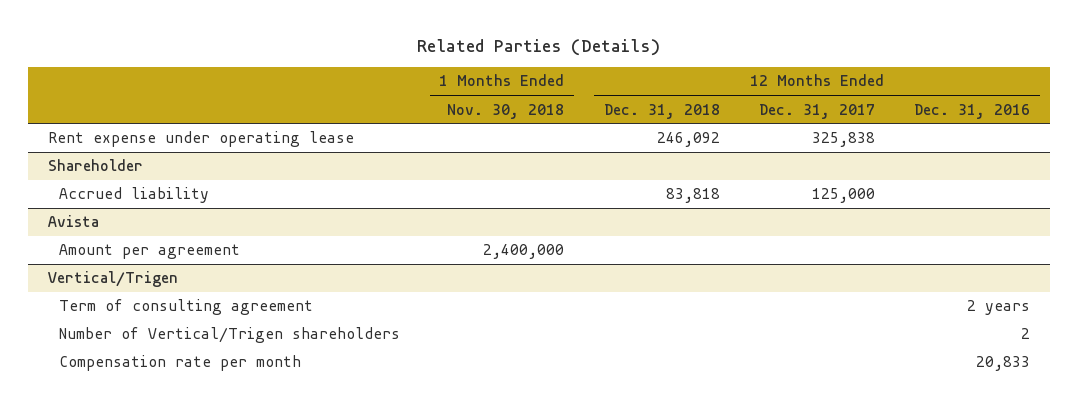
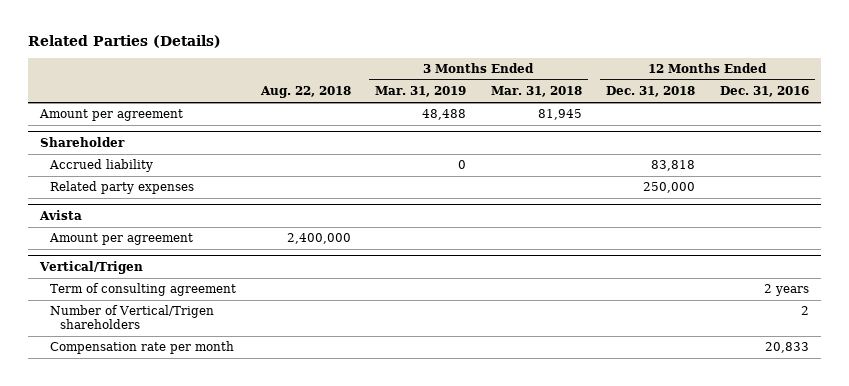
- | 1 Months Ended Nov. 30, 2018 | 12 Months Ended Dec. 31, 2018 | 12 Months Ended Dec. 31, 2017 | 12 Months Ended Dec. 31, 2016
+ | Aug. 22, 2018 | 3 Months Ended Mar. 31, 2019 | 3 Months Ended Mar. 31, 2018 | 12 Months Ended Dec. 31, 2018 | 12 Months Ended Dec. 31, 2016
- Rent expense under operating lease | | 246,092 | 325,838 |
+ Amount per agreement | | 48,488 | 81,945 | |
@ Shareholder
+ Related party expenses | | | | 250,000 |

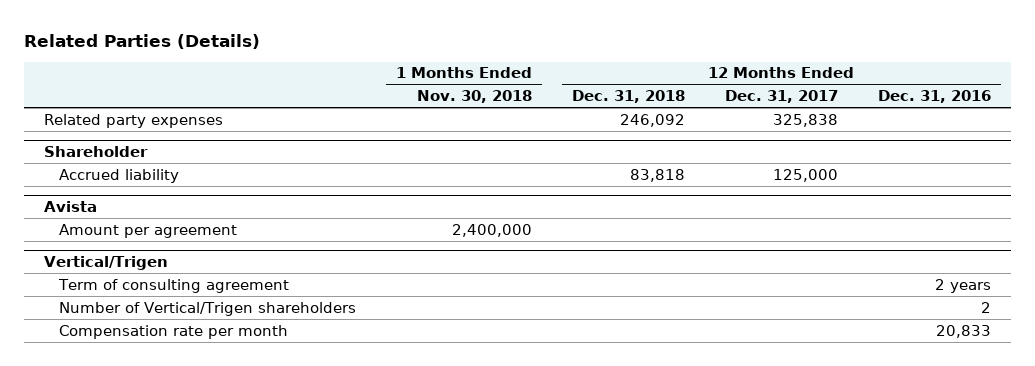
- | Aug. 22, 2018 | 3 Months Ended Mar. 31, 2019 | 3 Months Ended Mar. 31, 2018 | 12 Months Ended Dec. 31, 2018 | 12 Months Ended Dec. 31, 2016
+ | 1 Months Ended Nov. 30, 2018 | 12 Months Ended Dec. 31, 2018 | 12 Months Ended Dec. 31, 2017 | 12 Months Ended Dec. 31, 2016
- Amount per agreement | | 48,488 | 81,945 | |
+ Related party expenses | | 246,092 | 325,838 |
@ Shareholder
- Related party expenses | | | | 250,000 |

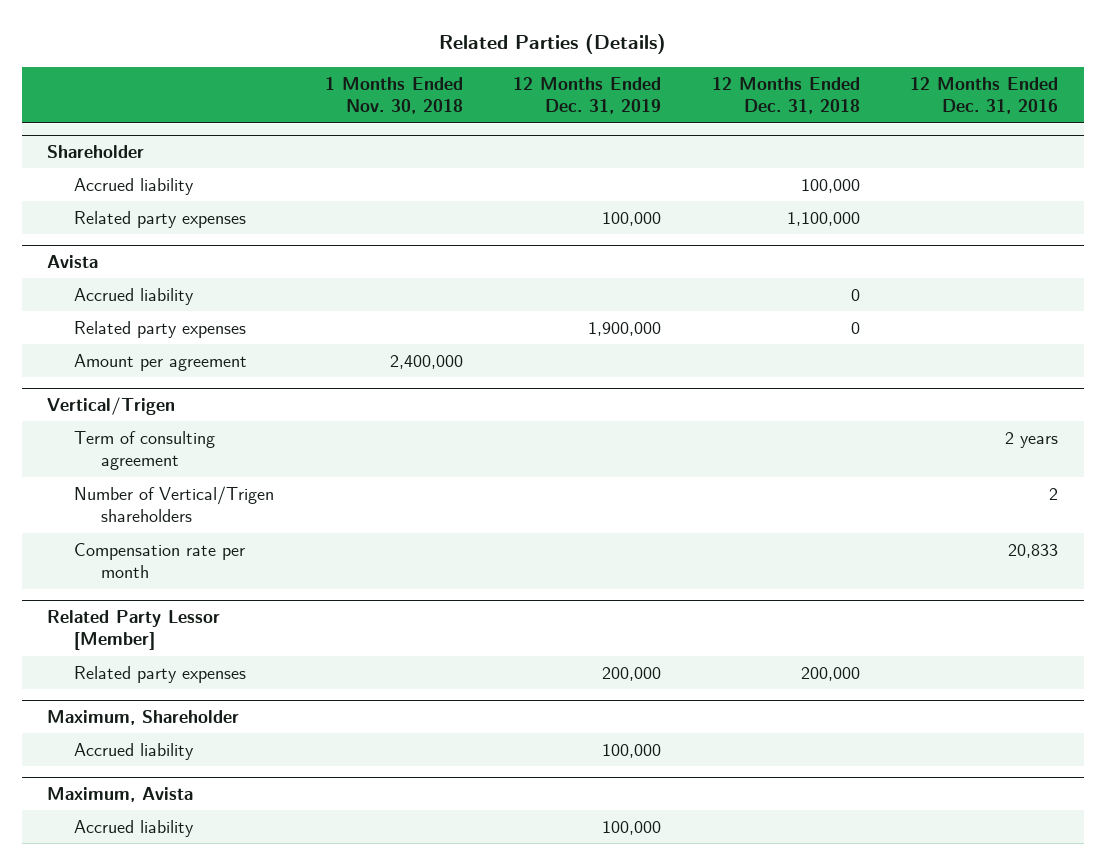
- | 1 Months Ended Nov. 30, 2018 | 12 Months Ended Dec. 31, 2018 | 12 Months Ended Dec. 31, 2017 | 12 Months Ended Dec. 31, 2016
+ | 1 Months Ended Nov. 30, 2018 | 12 Months Ended Dec. 31, 2019 | 12 Months Ended Dec. 31, 2018 | 12 Months Ended Dec. 31, 2016
- Related party expenses | | 246,092 | 325,838 |
@ Shareholder
- Accrued liability | | 83,818 | 125,000 |
+ Accrued liability | | | 100,000 |
+ Related party expenses | | 100,000 | 1,100,000 |
@ Avista
+ Accrued liability | | | 0 |
+ Related party expenses | | 1,900,000 | 0 |
+ Related Party Lessor [Member]
+ Related party expenses | | 200,000 | 200,000 |
+ Maximum, Shareholder
+ Accrued liability | | 100,000 | |
+ Maximum, Avista
+ Accrued liability | | 100,000 | |

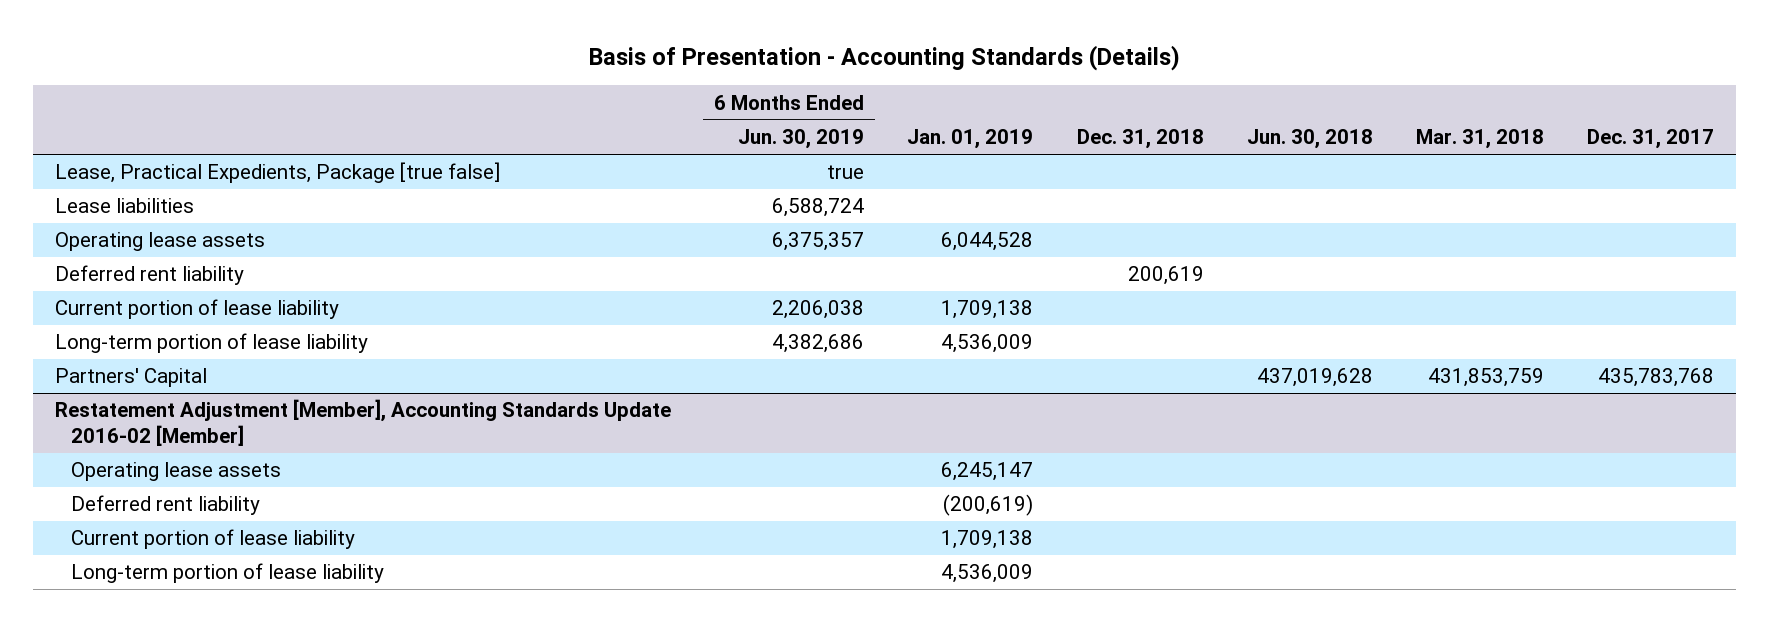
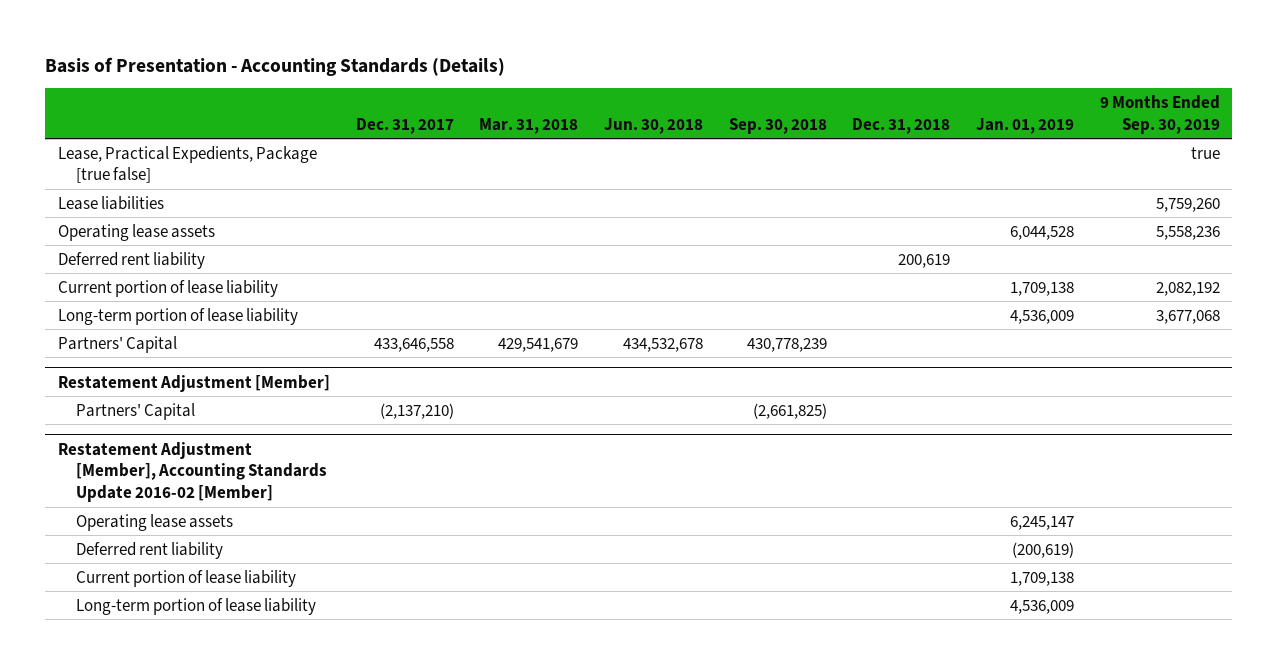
- | 6 Months Ended Jun. 30, 2019 | Jan. 01, 2019 | Dec. 31, 2018 | Jun. 30, 2018 | Mar. 31, 2018 | Dec. 31, 2017
+ | Dec. 31, 2017 | Mar. 31, 2018 | Jun. 30, 2018 | Sep. 30, 2018 | Dec. 31, 2018 | Jan. 01, 2019 | 9 Months Ended Sep. 30, 2019
- Partners' Capital | | | | 437,019,628 | 431,853,759 | 435,783,768
+ Partners' Capital | 433,646,558 | 429,541,679 | 434,532,678 | 430,778,239 | | |
+ Restatement Adjustment [Member]
+ Partners' Capital | (2,137,210) | | | (2,661,825) | | |

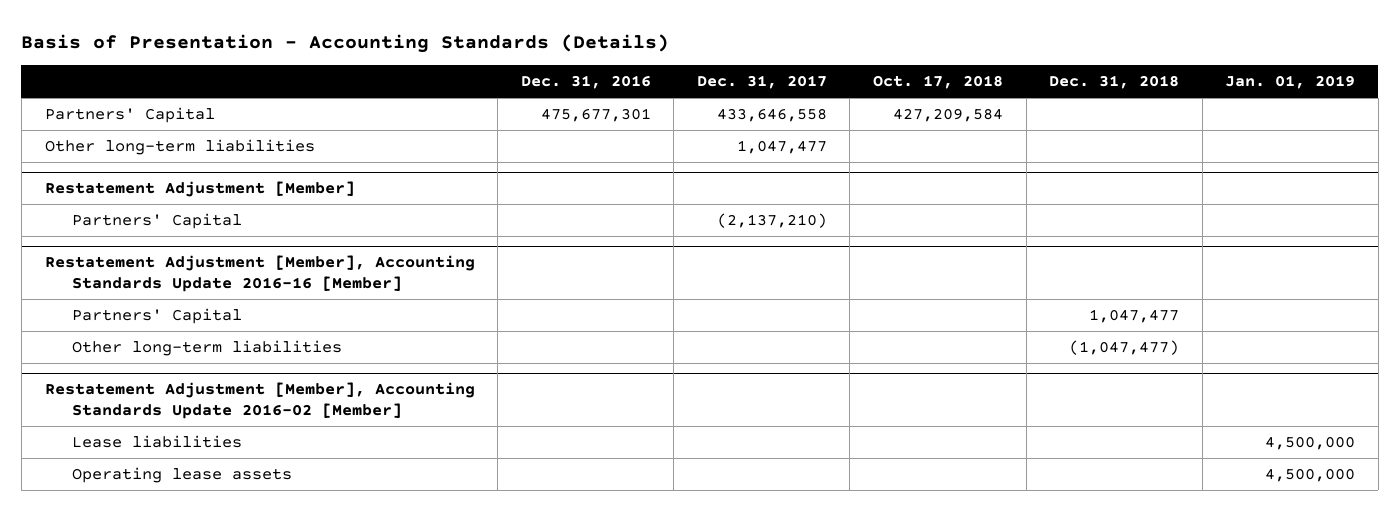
- | Dec. 31, 2017 | Mar. 31, 2018 | Jun. 30, 2018 | Sep. 30, 2018 | Dec. 31, 2018 | Jan. 01, 2019 | 9 Months Ended Sep. 30, 2019
+ | Dec. 31, 2016 | Dec. 31, 2017 | Oct. 17, 2018 | Dec. 31, 2018 | Jan. 01, 2019
- Lease, Practical Expedients, Package [true false] | | | | | | | true
- Lease liabilities | | | | | | | 5,759,260
- Operating lease assets | | | | | | 6,044,528 | 5,558,236
- Deferred rent liability | | | | | 200,619 | |
- Current portion of lease liability | | | | | | 1,709,138 | 2,082,192
- Long-term portion of lease liability | | | | | | 4,536,009 | 3,677,068
+ Other long-term liabilities | | 1,047,477 | | |
+ Restatement Adjustment [Member], Accounting Standards Update 2016-16 [Member]
+ Partners' Capital | | | | 1,047,477 |
+ Other long-term liabilities | | | | (1,047,477) |
@ Restatement Adjustment [Member], Accounting Standards Update 2016-02 [Member]
- Operating lease assets | | | | | | 6,245,147 |
- Deferred rent liability | | | | | | (200,619) |
- Current portion of lease liability | | | | | | 1,709,138 |
- Long-term portion of lease liability | | | | | | 4,536,009 |
+ Lease liabilities | | | | | 4,500,000
+ Operating lease assets | | | | | 4,500,000

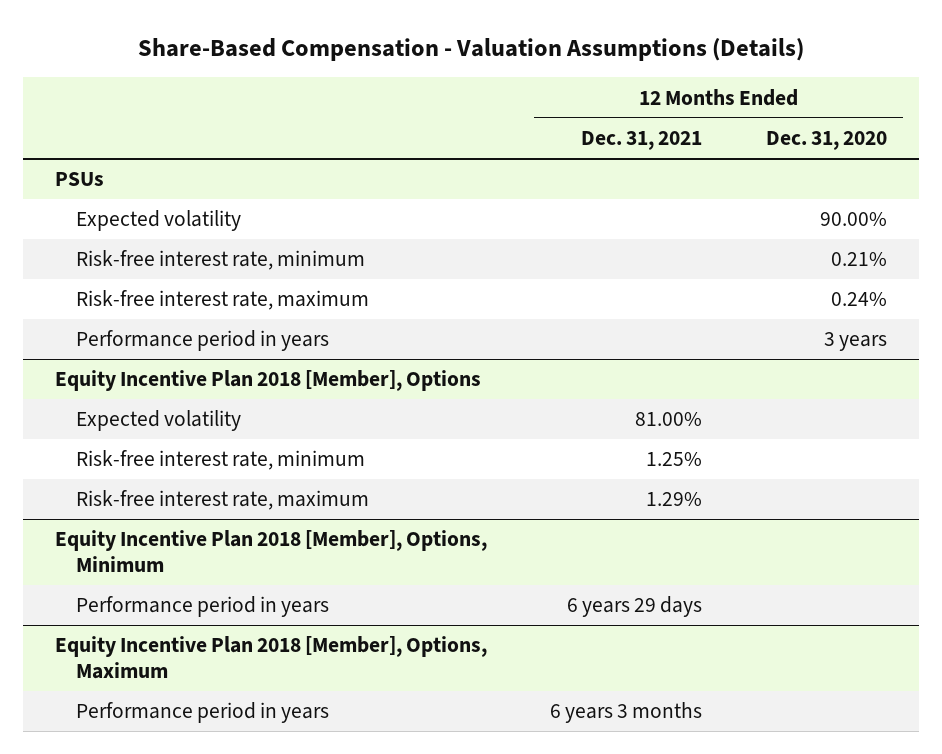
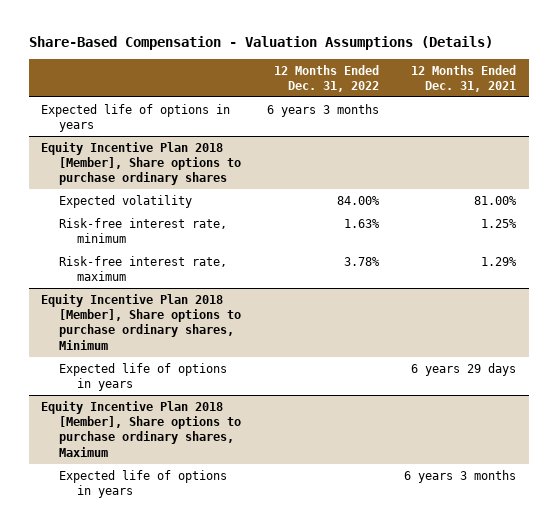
- | 12 Months Ended Dec. 31, 2021 | 12 Months Ended Dec. 31, 2020
+ | 12 Months Ended Dec. 31, 2022 | 12 Months Ended Dec. 31, 2021
- PSUs
- Expected volatility | | 90.00%
- Risk-free interest rate, minimum | | 0.21%
- Risk-free interest rate, maximum | | 0.24%
- Performance period in years | | 3 years
- Equity Incentive Plan 2018 [Member], Options
+ Expected life of options in years | 6 years 3 months |
+ Equity Incentive Plan 2018 [Member], Share options to purchase ordinary shares
- Equity Incentive Plan 2018 [Member], Options, Minimum
- Performance period in years | 6 years 29 days |
- Equity Incentive Plan 2018 [Member], Options, Maximum
- Performance period in years | 6 years 3 months |
+ Equity Incentive Plan 2018 [Member], Share options to purchase ordinary shares, Minimum
+ Expected life of options in years | | 6 years 29 days
+ Equity Incentive Plan 2018 [Member], Share options to purchase ordinary shares, Maximum
+ Expected life of options in years | | 6 years 3 months

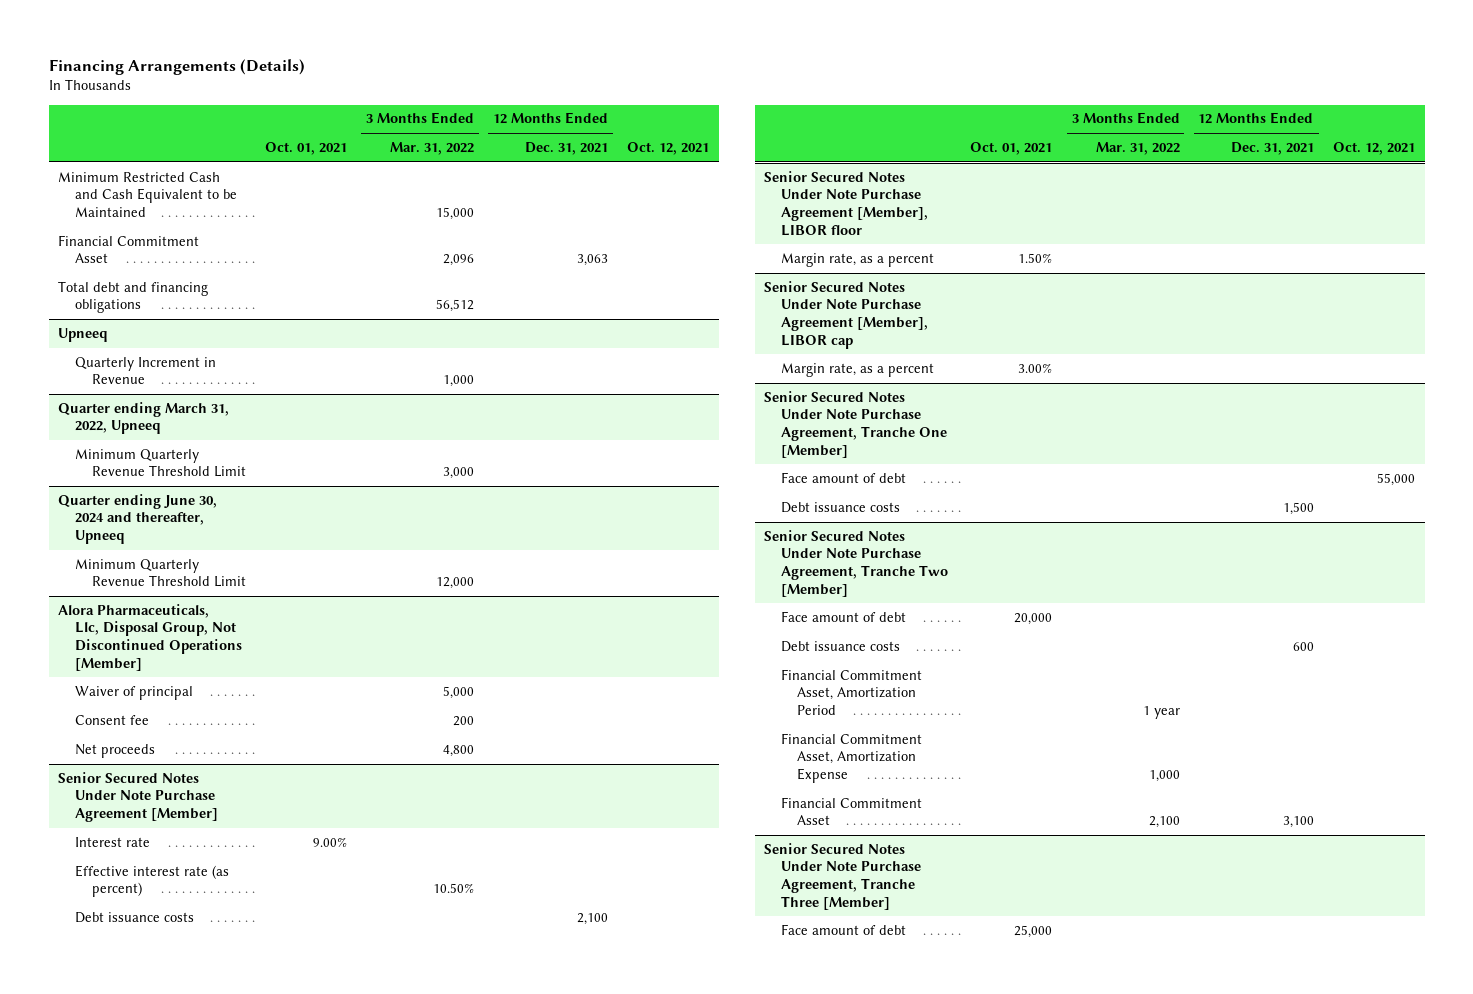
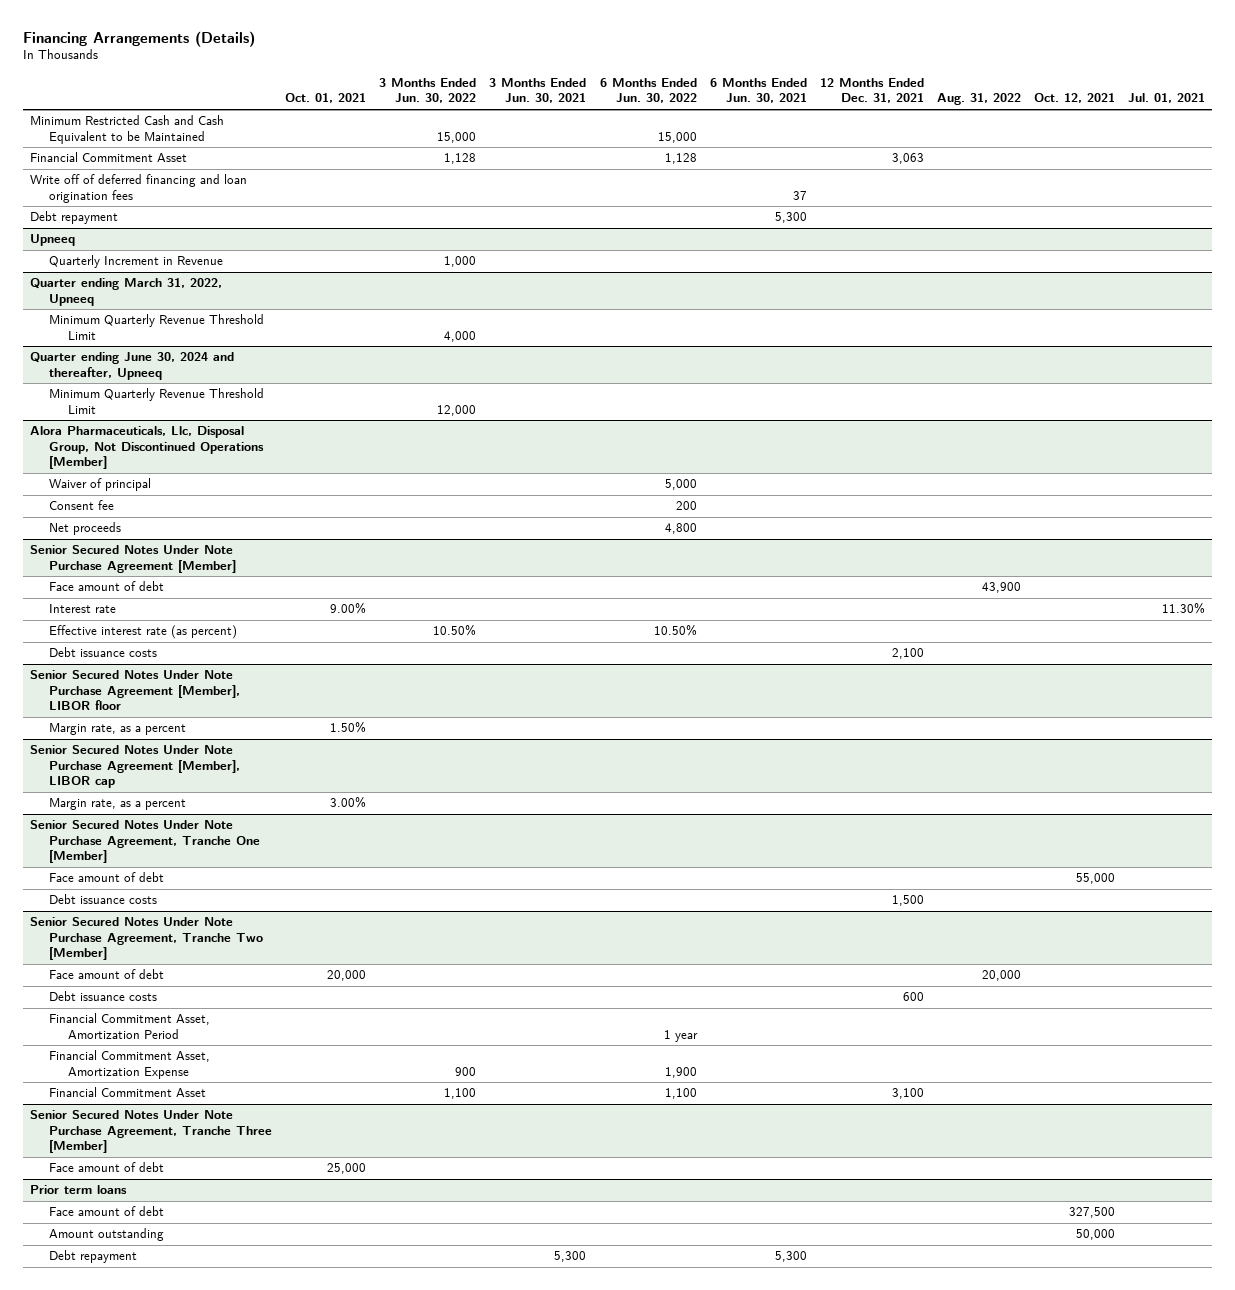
- | Oct. 01, 2021 | 3 Months Ended Mar. 31, 2022 | 12 Months Ended Dec. 31, 2021 | Oct. 12, 2021
+ | Oct. 01, 2021 | 3 Months Ended Jun. 30, 2022 | 3 Months Ended Jun. 30, 2021 | 6 Months Ended Jun. 30, 2022 | 6 Months Ended Jun. 30, 2021 | 12 Months Ended Dec. 31, 2021 | Aug. 31, 2022 | Oct. 12, 2021 | Jul. 01, 2021
- Total debt and financing obligations | | 56,512 | |
+ Write off of deferred financing and loan origination fees | | | | | 37 | | | |
+ Debt repayment | | | | | 5,300 | | | |
@ Senior Secured Notes Under Note Purchase Agreement [Member]
+ Face amount of debt | | | | | | | 43,900 | |
+ Prior term loans
+ Face amount of debt | | | | | | | | 327,500 |
+ Amount outstanding | | | | | | | | 50,000 |
+ Debt repayment | | | 5,300 | | 5,300 | | | |

